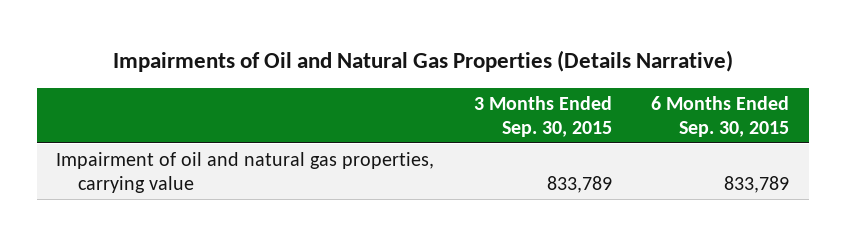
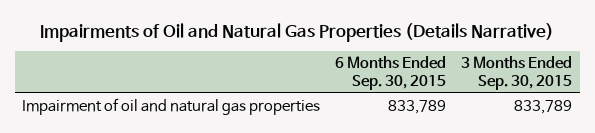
- | 3 Months Ended Sep. 30, 2015 | 6 Months Ended Sep. 30, 2015
+ | 6 Months Ended Sep. 30, 2015 | 3 Months Ended Sep. 30, 2015
- Impairment of oil and natural gas properties, carrying value | 833,789 | 833,789
+ Impairment of oil and natural gas properties | 833,789 | 833,789

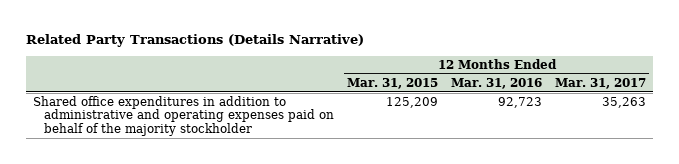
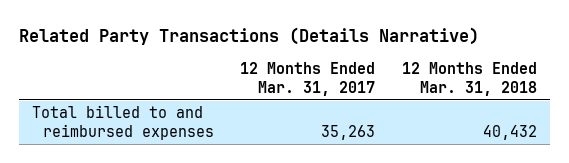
- | 12 Months Ended Mar. 31, 2015 | 12 Months Ended Mar. 31, 2016 | 12 Months Ended Mar. 31, 2017
+ | 12 Months Ended Mar. 31, 2017 | 12 Months Ended Mar. 31, 2018
- Shared office expenditures in addition to administrative and operating expenses paid on behalf of the majority stockholder | 125,209 | 92,723 | 35,263
+ Total billed to and reimbursed expenses | 35,263 | 40,432

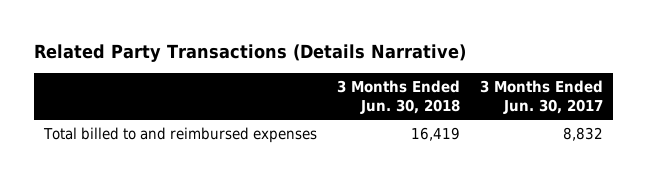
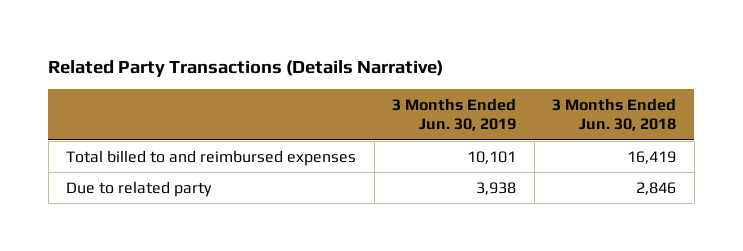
- | 3 Months Ended Jun. 30, 2018 | 3 Months Ended Jun. 30, 2017
+ | 3 Months Ended Jun. 30, 2019 | 3 Months Ended Jun. 30, 2018
+ Due to related party | 3,938 | 2,846

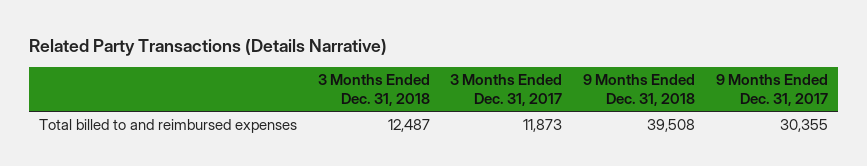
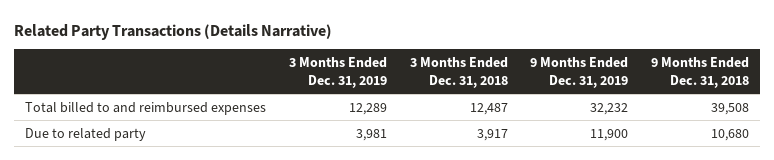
- | 3 Months Ended Dec. 31, 2018 | 3 Months Ended Dec. 31, 2017 | 9 Months Ended Dec. 31, 2018 | 9 Months Ended Dec. 31, 2017
+ | 3 Months Ended Dec. 31, 2019 | 3 Months Ended Dec. 31, 2018 | 9 Months Ended Dec. 31, 2019 | 9 Months Ended Dec. 31, 2018
+ Due to related party | 3,981 | 3,917 | 11,900 | 10,680

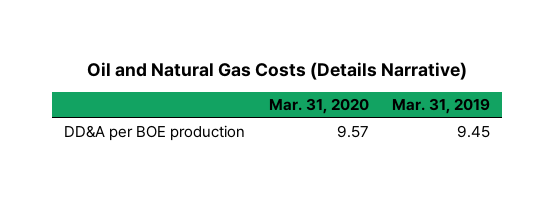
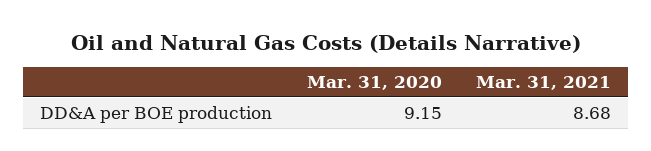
- | Mar. 31, 2020 | Mar. 31, 2019
+ | Mar. 31, 2020 | Mar. 31, 2021
- DD&A per BOE production | 9.57 | 9.45
+ DD&A per BOE production | 9.15 | 8.68

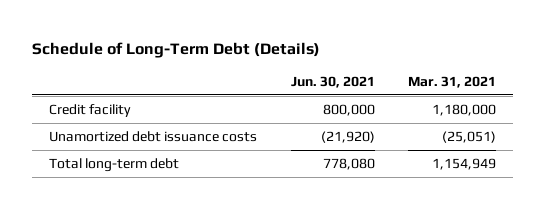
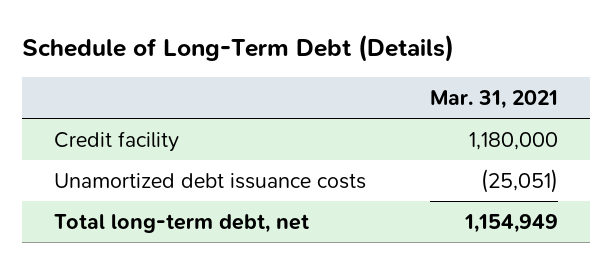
- | Jun. 30, 2021 | Mar. 31, 2021
+ | Mar. 31, 2021
- Total long-term debt | 778,080 | 1,154,949
+ Total long-term debt, net | 1,154,949

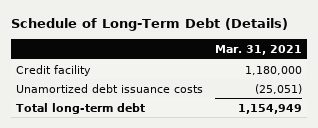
- Total long-term debt, net | 1,154,949
+ Total long-term debt | 1,154,949

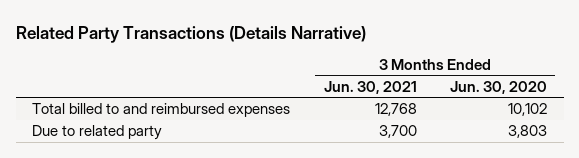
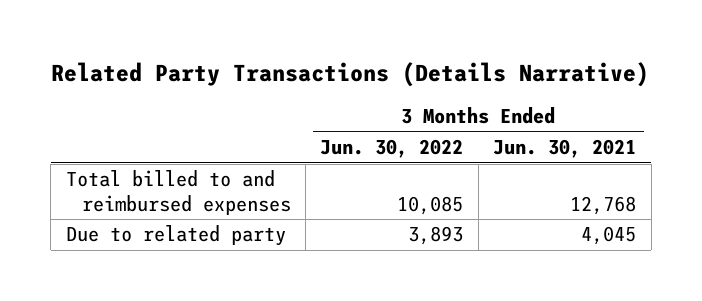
- | 3 Months Ended Jun. 30, 2021 | 3 Months Ended Jun. 30, 2020
+ | 3 Months Ended Jun. 30, 2022 | 3 Months Ended Jun. 30, 2021
- Due to related party | 3,700 | 3,803
+ Due to related party | 3,893 | 4,045

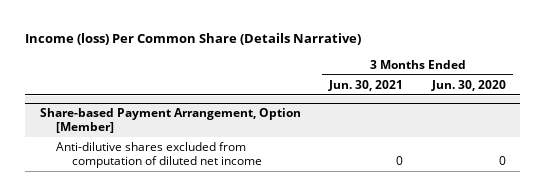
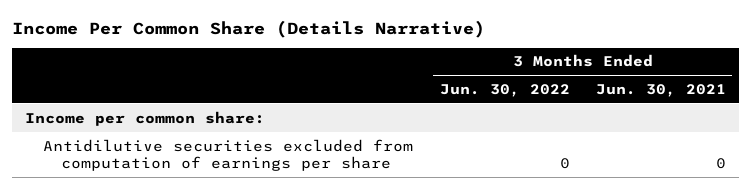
- Income (loss) Per Common Share (Details Narrative)
+ Income Per Common Share (Details Narrative)
- | 3 Months Ended Jun. 30, 2021 | 3 Months Ended Jun. 30, 2020
+ | 3 Months Ended Jun. 30, 2022 | 3 Months Ended Jun. 30, 2021
- Share-based Payment Arrangement, Option [Member]
- Anti-dilutive shares excluded from computation of diluted net income | 0 | 0
+ Income per common share:
+ Antidilutive securities excluded from computation of earnings per share | 0 | 0

